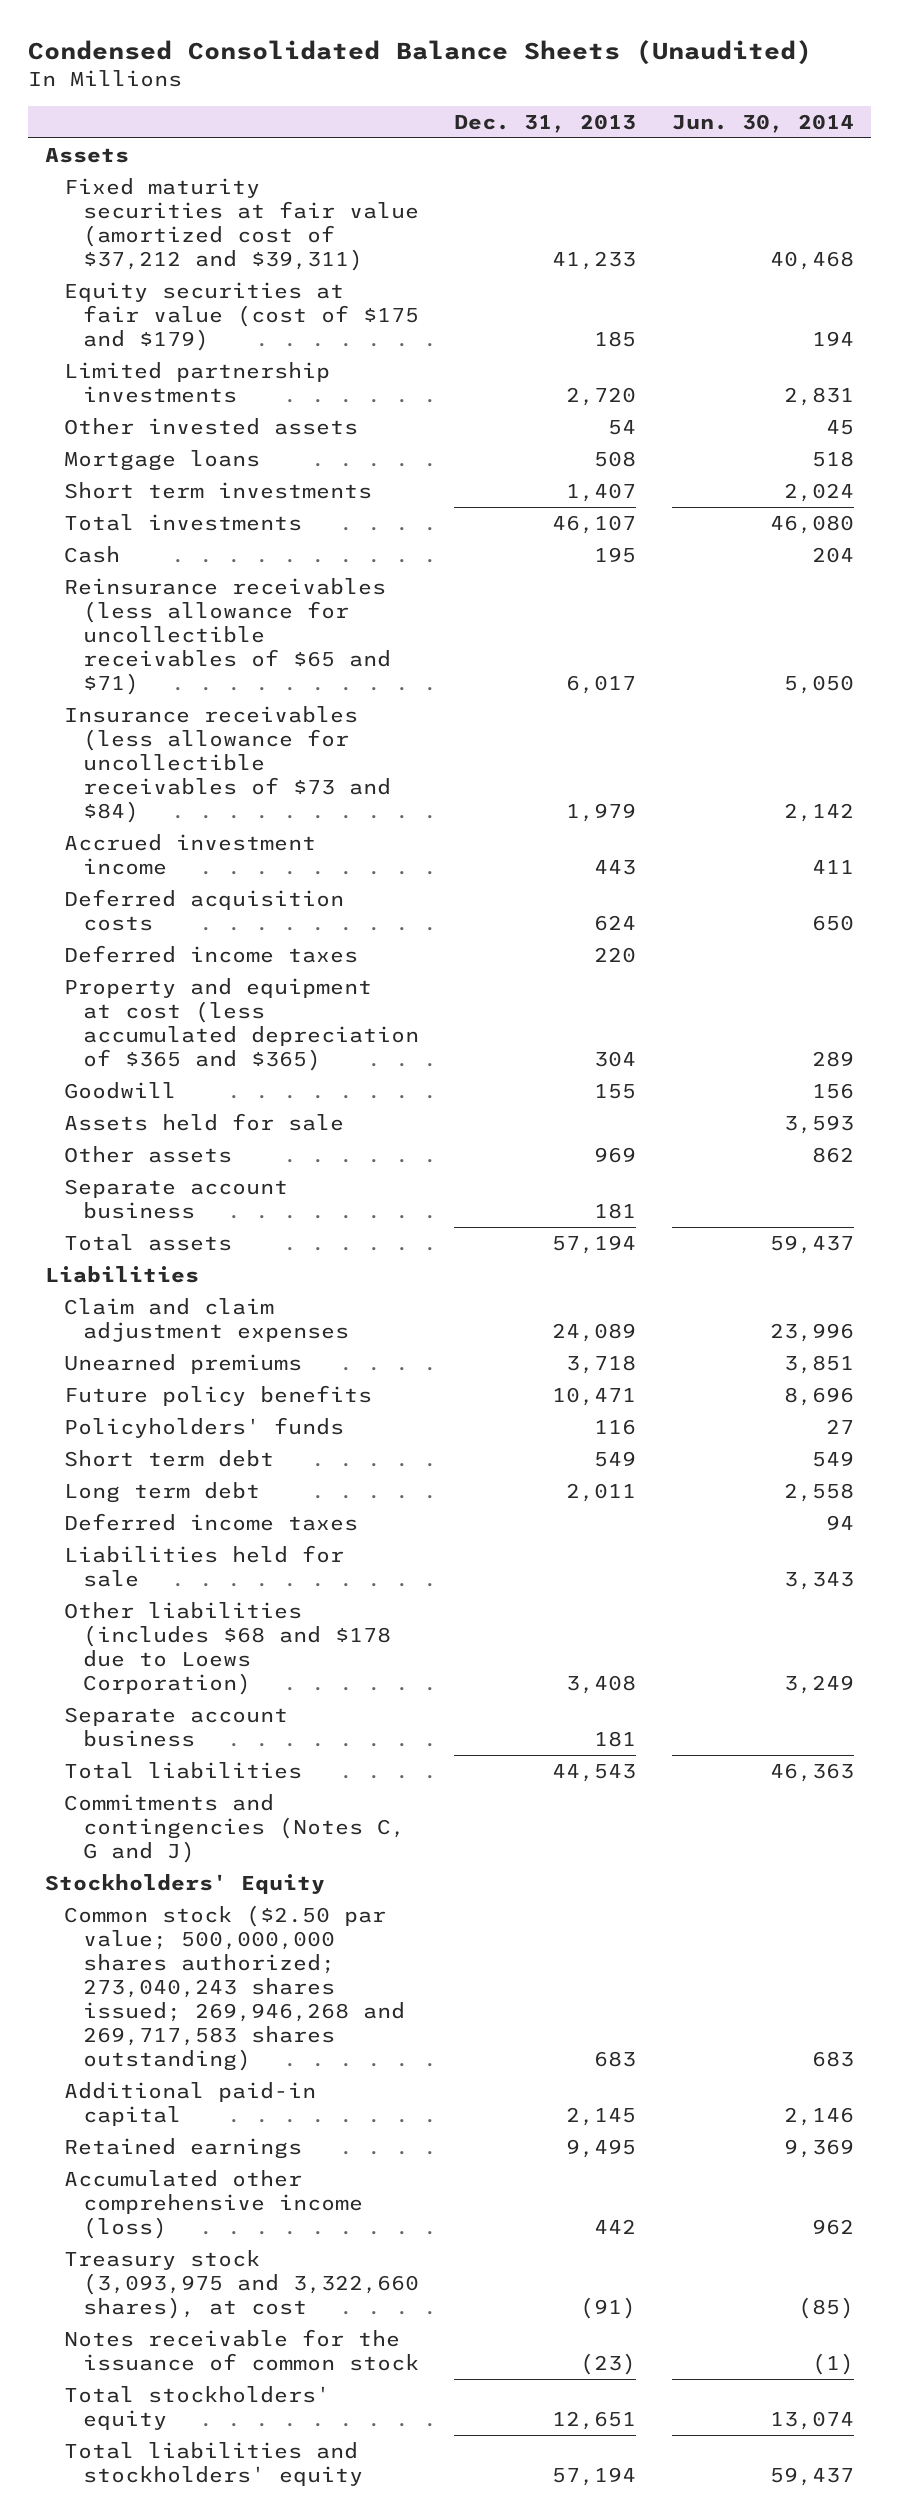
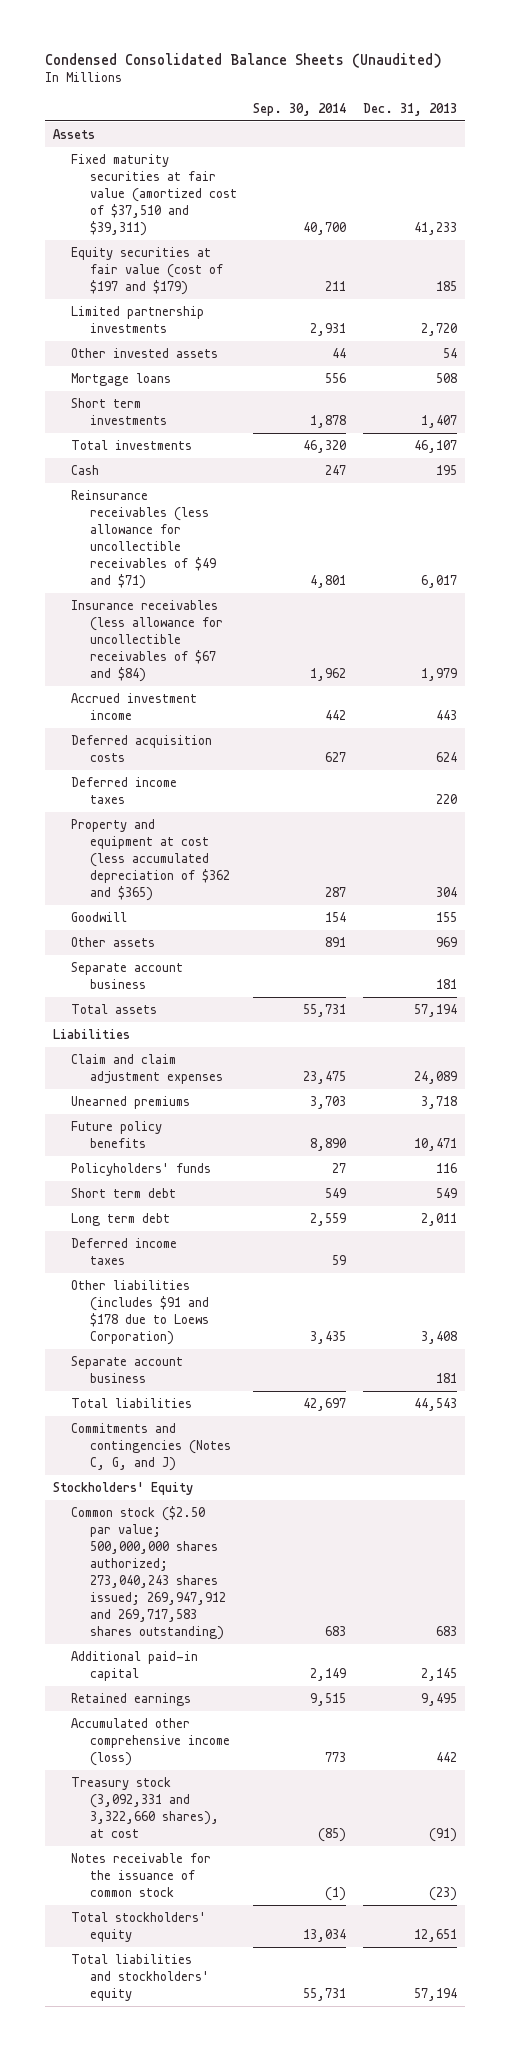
- | Dec. 31, 2013 | Jun. 30, 2014
+ | Sep. 30, 2014 | Dec. 31, 2013
- Fixed maturity securities at fair value (amortized cost of $37,212 and $39,311) | 41,233 | 40,468
- Equity securities at fair value (cost of $175 and $179) | 185 | 194
+ Fixed maturity securities at fair value (amortized cost of $37,510 and $39,311) | 40,700 | 41,233
+ Equity securities at fair value (cost of $197 and $179) | 211 | 185
- Reinsurance receivables (less allowance for uncollectible receivables of $65 and $71) | 6,017 | 5,050
- Insurance receivables (less allowance for uncollectible receivables of $73 and $84) | 1,979 | 2,142
+ Reinsurance receivables (less allowance for uncollectible receivables of $49 and $71) | 4,801 | 6,017
+ Insurance receivables (less allowance for uncollectible receivables of $67 and $84) | 1,962 | 1,979
- Property and equipment at cost (less accumulated depreciation of $365 and $365) | 304 | 289
+ Property and equipment at cost (less accumulated depreciation of $362 and $365) | 287 | 304
- Assets held for sale | | 3,593
- Liabilities held for sale | | 3,343
- Other liabilities (includes $68 and $178 due to Loews Corporation) | 3,408 | 3,249
+ Other liabilities (includes $91 and $178 due to Loews Corporation) | 3,435 | 3,408
- Commitments and contingencies (Notes C, G and J)
+ Commitments and contingencies (Notes C, G, and J)
- Common stock ($2.50 par value; 500,000,000 shares authorized; 273,040,243 shares issued; 269,946,268 and 269,717,583 shares outstanding) | 683 | 683
+ Common stock ($2.50 par value; 500,000,000 shares authorized; 273,040,243 shares issued; 269,947,912 and 269,717,583 shares outstanding) | 683 | 683
- Treasury stock (3,093,975 and 3,322,660 shares), at cost | (91) | (85)
+ Treasury stock (3,092,331 and 3,322,660 shares), at cost | (85) | (91)

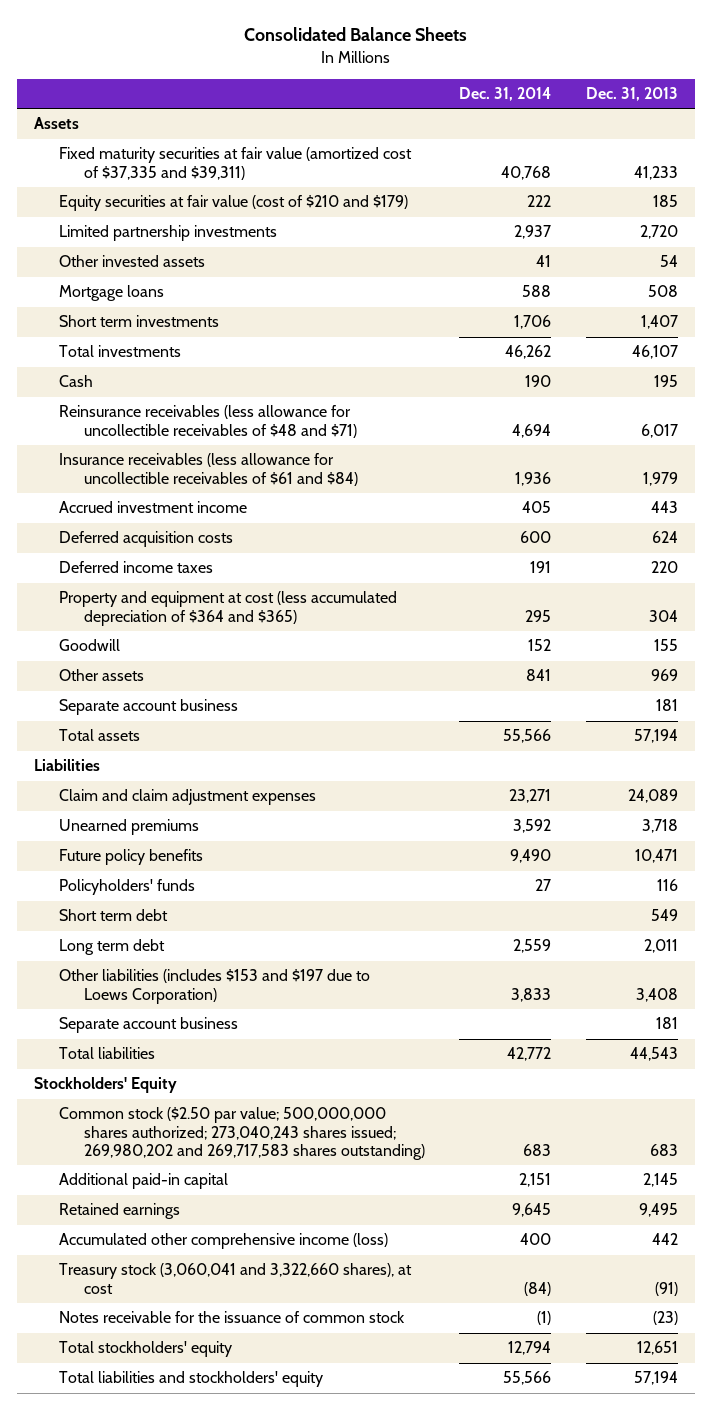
- Condensed Consolidated Balance Sheets (Unaudited)
+ Consolidated Balance Sheets
- | Sep. 30, 2014 | Dec. 31, 2013
+ | Dec. 31, 2014 | Dec. 31, 2013
- Fixed maturity securities at fair value (amortized cost of $37,510 and $39,311) | 40,700 | 41,233
- Equity securities at fair value (cost of $197 and $179) | 211 | 185
+ Fixed maturity securities at fair value (amortized cost of $37,335 and $39,311) | 40,768 | 41,233
+ Equity securities at fair value (cost of $210 and $179) | 222 | 185
- Reinsurance receivables (less allowance for uncollectible receivables of $49 and $71) | 4,801 | 6,017
- Insurance receivables (less allowance for uncollectible receivables of $67 and $84) | 1,962 | 1,979
+ Reinsurance receivables (less allowance for uncollectible receivables of $48 and $71) | 4,694 | 6,017
+ Insurance receivables (less allowance for uncollectible receivables of $61 and $84) | 1,936 | 1,979
- Property and equipment at cost (less accumulated depreciation of $362 and $365) | 287 | 304
+ Property and equipment at cost (less accumulated depreciation of $364 and $365) | 295 | 304
- Deferred income taxes | 59 |
- Other liabilities (includes $91 and $178 due to Loews Corporation) | 3,435 | 3,408
+ Other liabilities (includes $153 and $197 due to Loews Corporation) | 3,833 | 3,408
- Commitments and contingencies (Notes C, G, and J)
- Common stock ($2.50 par value; 500,000,000 shares authorized; 273,040,243 shares issued; 269,947,912 and 269,717,583 shares outstanding) | 683 | 683
+ Common stock ($2.50 par value; 500,000,000 shares authorized; 273,040,243 shares issued; 269,980,202 and 269,717,583 shares outstanding) | 683 | 683
- Treasury stock (3,092,331 and 3,322,660 shares), at cost | (85) | (91)
+ Treasury stock (3,060,041 and 3,322,660 shares), at cost | (84) | (91)

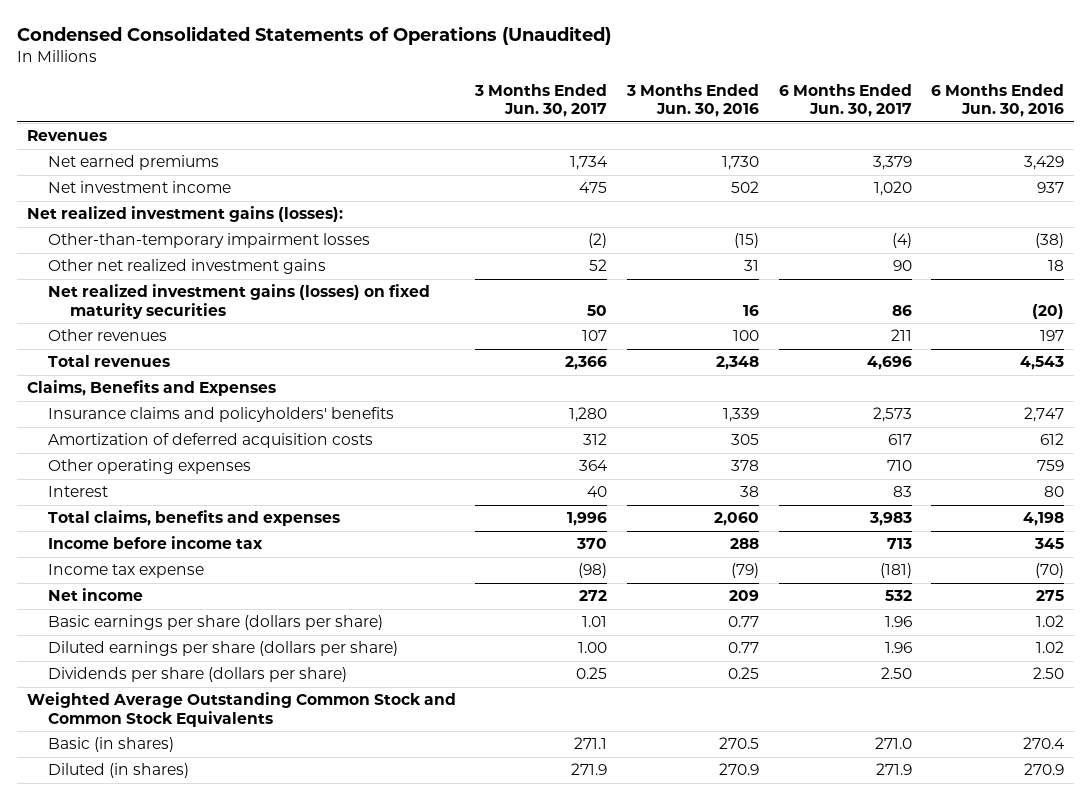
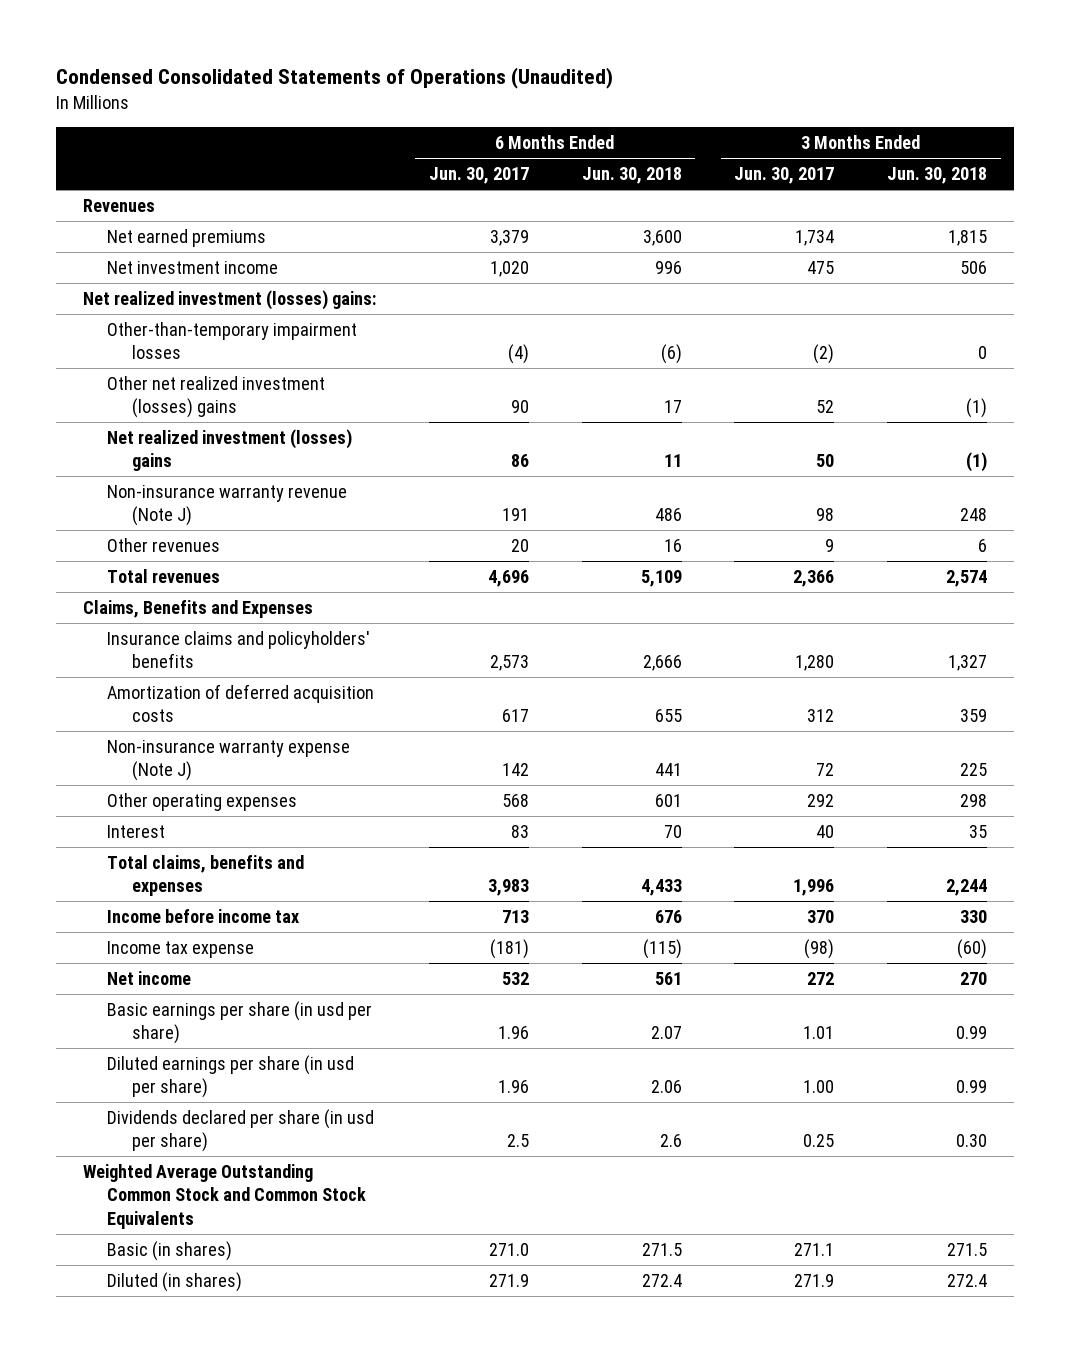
- | 3 Months Ended Jun. 30, 2017 | 3 Months Ended Jun. 30, 2016 | 6 Months Ended Jun. 30, 2017 | 6 Months Ended Jun. 30, 2016
+ | 6 Months Ended Jun. 30, 2017 | 6 Months Ended Jun. 30, 2018 | 3 Months Ended Jun. 30, 2017 | 3 Months Ended Jun. 30, 2018
- Net realized investment gains (losses):
+ Net realized investment (losses) gains:
- Other net realized investment gains | 52 | 31 | 90 | 18
- Net realized investment gains (losses) on fixed maturity securities | 50 | 16 | 86 | (20)
- Other revenues | 107 | 100 | 211 | 197
+ Other net realized investment (losses) gains | 90 | 17 | 52 | (1)
+ Net realized investment (losses) gains | 86 | 11 | 50 | (1)
+ Non-insurance warranty revenue (Note J) | 191 | 486 | 98 | 248
+ Other revenues | 20 | 16 | 9 | 6
- Other operating expenses | 364 | 378 | 710 | 759
+ Non-insurance warranty expense (Note J) | 142 | 441 | 72 | 225
+ Other operating expenses | 568 | 601 | 292 | 298
- Basic earnings per share (dollars per share) | 1.01 | 0.77 | 1.96 | 1.02
- Diluted earnings per share (dollars per share) | 1.00 | 0.77 | 1.96 | 1.02
- Dividends per share (dollars per share) | 0.25 | 0.25 | 2.50 | 2.50
+ Basic earnings per share (in usd per share) | 1.96 | 2.07 | 1.01 | 0.99
+ Diluted earnings per share (in usd per share) | 1.96 | 2.06 | 1.00 | 0.99
+ Dividends declared per share (in usd per share) | 2.5 | 2.6 | 0.25 | 0.30

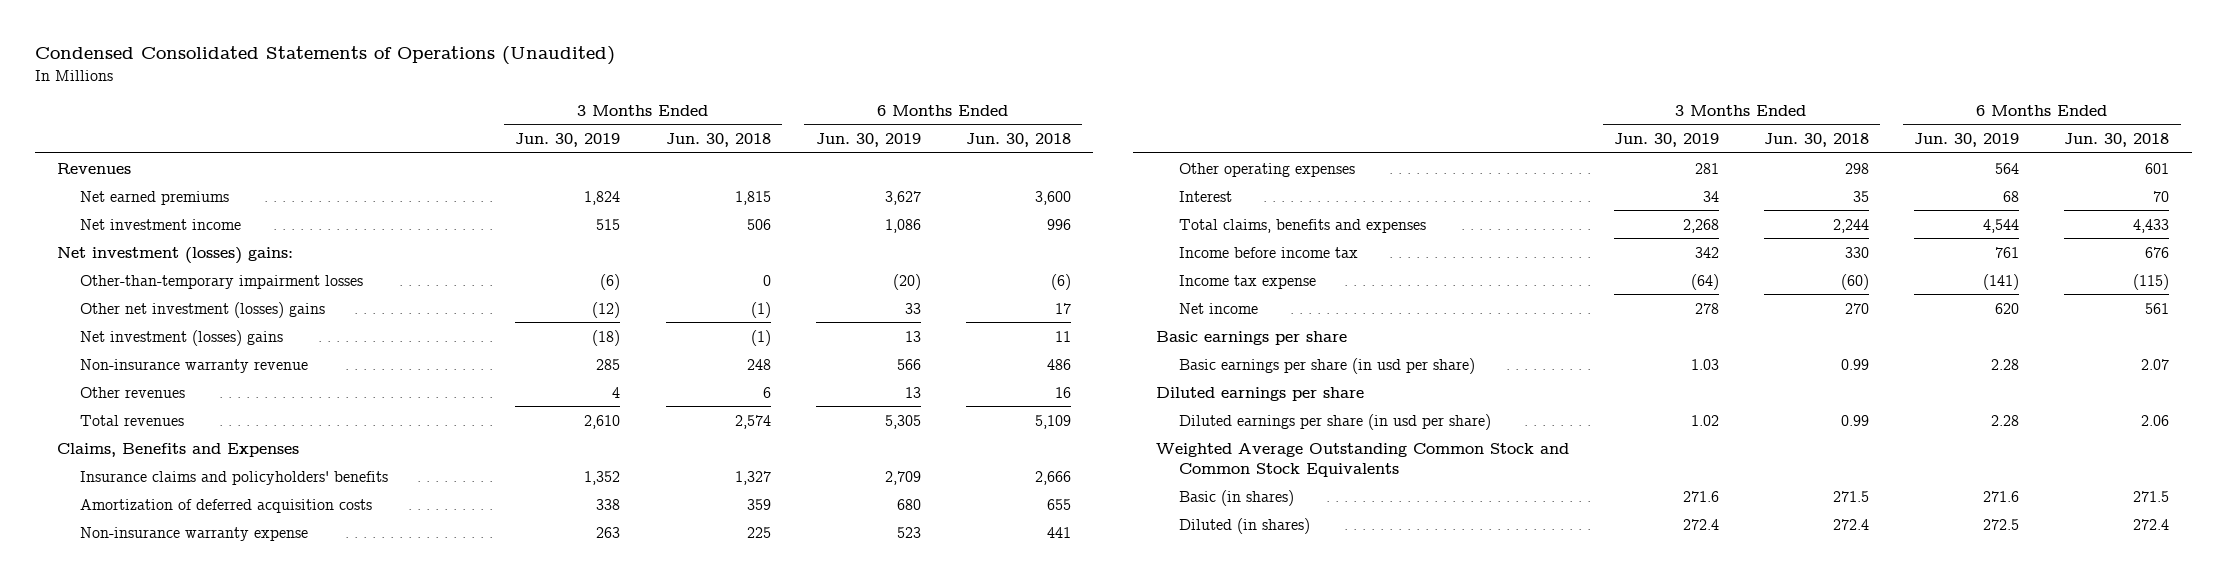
- | 6 Months Ended Jun. 30, 2017 | 6 Months Ended Jun. 30, 2018 | 3 Months Ended Jun. 30, 2017 | 3 Months Ended Jun. 30, 2018
+ | 3 Months Ended Jun. 30, 2019 | 3 Months Ended Jun. 30, 2018 | 6 Months Ended Jun. 30, 2019 | 6 Months Ended Jun. 30, 2018
- Net realized investment (losses) gains:
+ Net investment (losses) gains:
- Other net realized investment (losses) gains | 90 | 17 | 52 | (1)
- Net realized investment (losses) gains | 86 | 11 | 50 | (1)
- Non-insurance warranty revenue (Note J) | 191 | 486 | 98 | 248
+ Other net investment (losses) gains | (12) | (1) | 33 | 17
+ Net investment (losses) gains | (18) | (1) | 13 | 11
+ Non-insurance warranty revenue | 285 | 248 | 566 | 486
- Non-insurance warranty expense (Note J) | 142 | 441 | 72 | 225
+ Non-insurance warranty expense | 263 | 225 | 523 | 441
+ Basic earnings per share
+ Diluted earnings per share
- Dividends declared per share (in usd per share) | 2.5 | 2.6 | 0.25 | 0.30

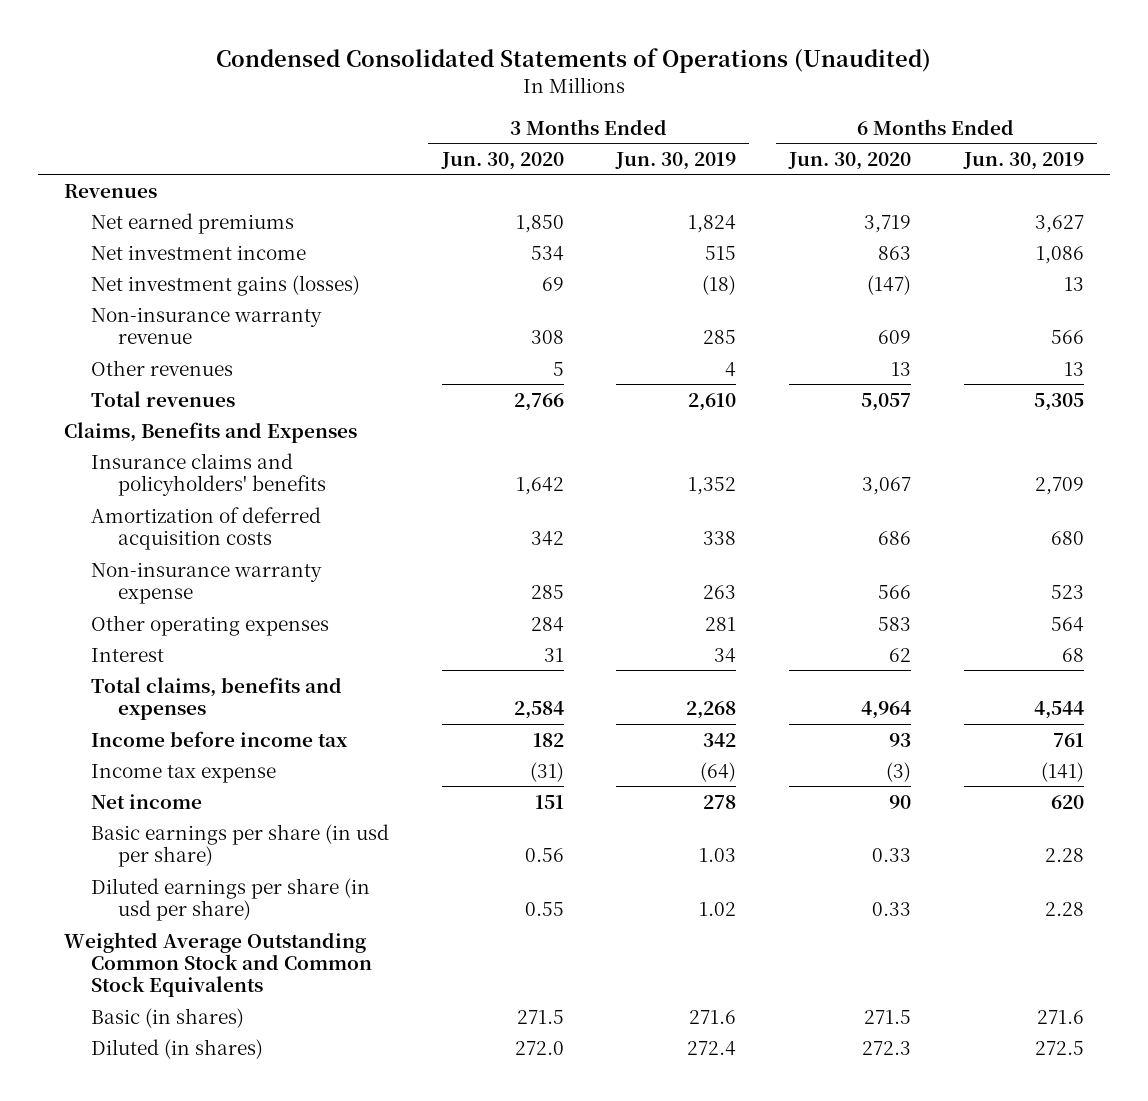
- | 3 Months Ended Jun. 30, 2019 | 3 Months Ended Jun. 30, 2018 | 6 Months Ended Jun. 30, 2019 | 6 Months Ended Jun. 30, 2018
+ | 3 Months Ended Jun. 30, 2020 | 3 Months Ended Jun. 30, 2019 | 6 Months Ended Jun. 30, 2020 | 6 Months Ended Jun. 30, 2019
- Net investment (losses) gains:
- Other-than-temporary impairment losses | (6) | 0 | (20) | (6)
- Other net investment (losses) gains | (12) | (1) | 33 | 17
- Net investment (losses) gains | (18) | (1) | 13 | 11
+ Net investment gains (losses) | 69 | (18) | (147) | 13
- Basic earnings per share
- Diluted earnings per share

